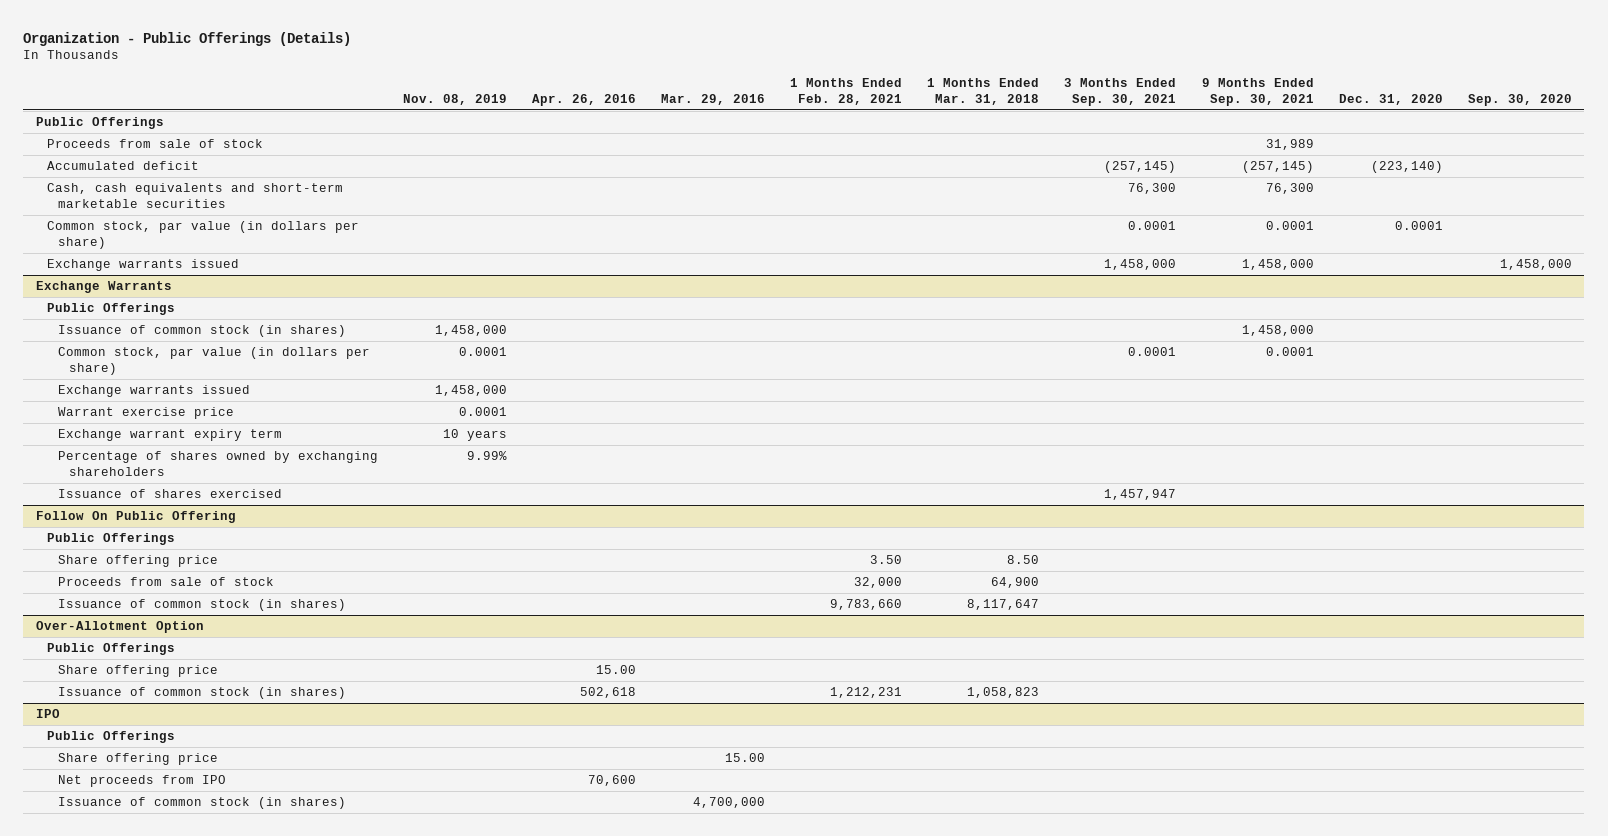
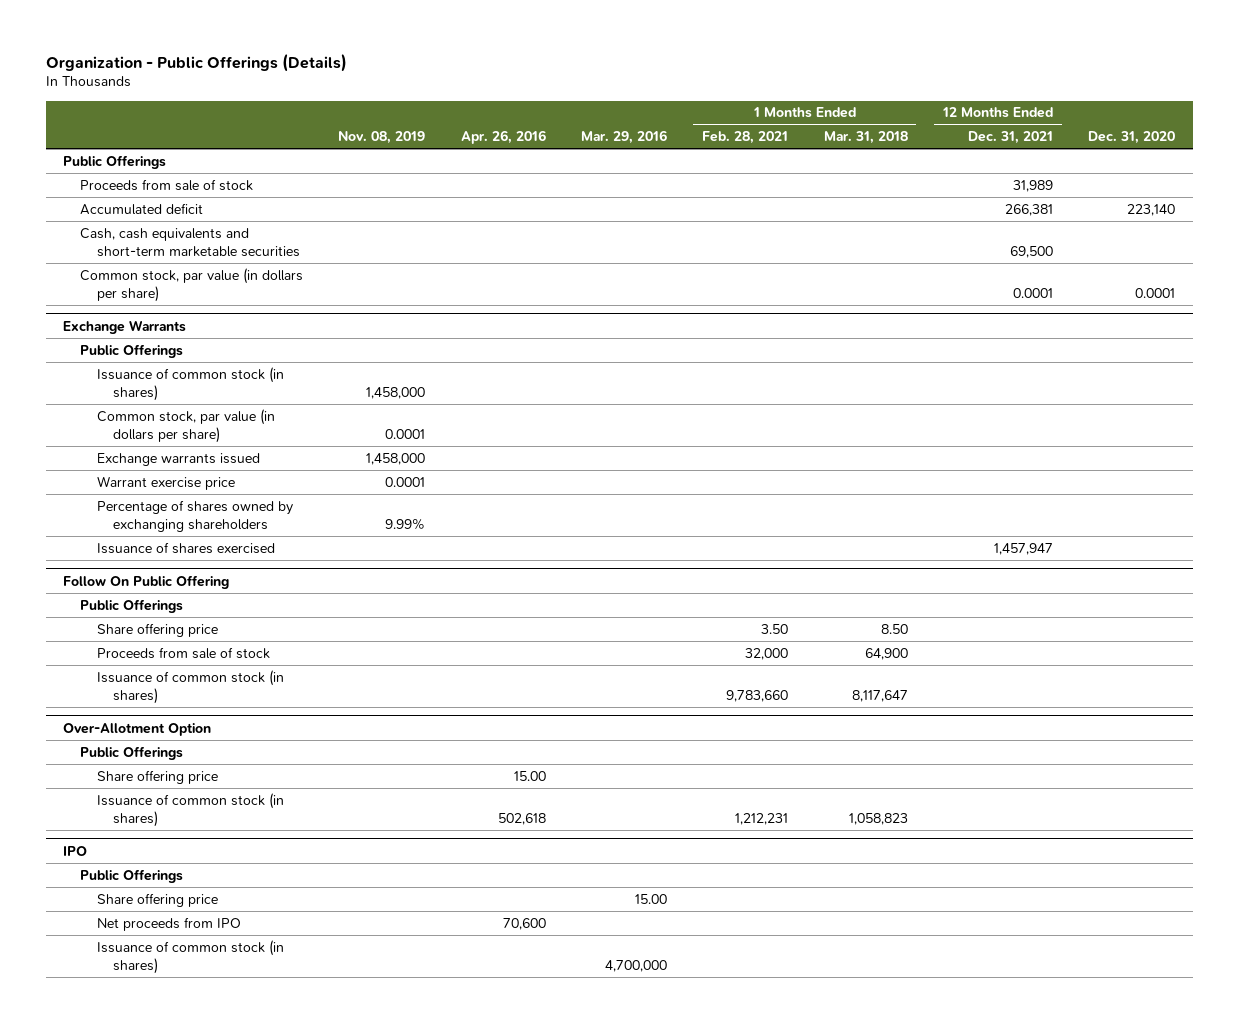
- | Nov. 08, 2019 | Apr. 26, 2016 | Mar. 29, 2016 | 1 Months Ended Feb. 28, 2021 | 1 Months Ended Mar. 31, 2018 | 3 Months Ended Sep. 30, 2021 | 9 Months Ended Sep. 30, 2021 | Dec. 31, 2020 | Sep. 30, 2020
+ | Nov. 08, 2019 | Apr. 26, 2016 | Mar. 29, 2016 | 1 Months Ended Feb. 28, 2021 | 1 Months Ended Mar. 31, 2018 | 12 Months Ended Dec. 31, 2021 | Dec. 31, 2020
- Accumulated deficit | | | | | | (257,145) | (257,145) | (223,140) |
+ Accumulated deficit | | | | | | 266,381 | 223,140
- Exchange warrants issued | | | | | | 1,458,000 | 1,458,000 | | 1,458,000
@ Exchange Warrants
- Exchange warrant expiry term | 10 years | | | | | | | |

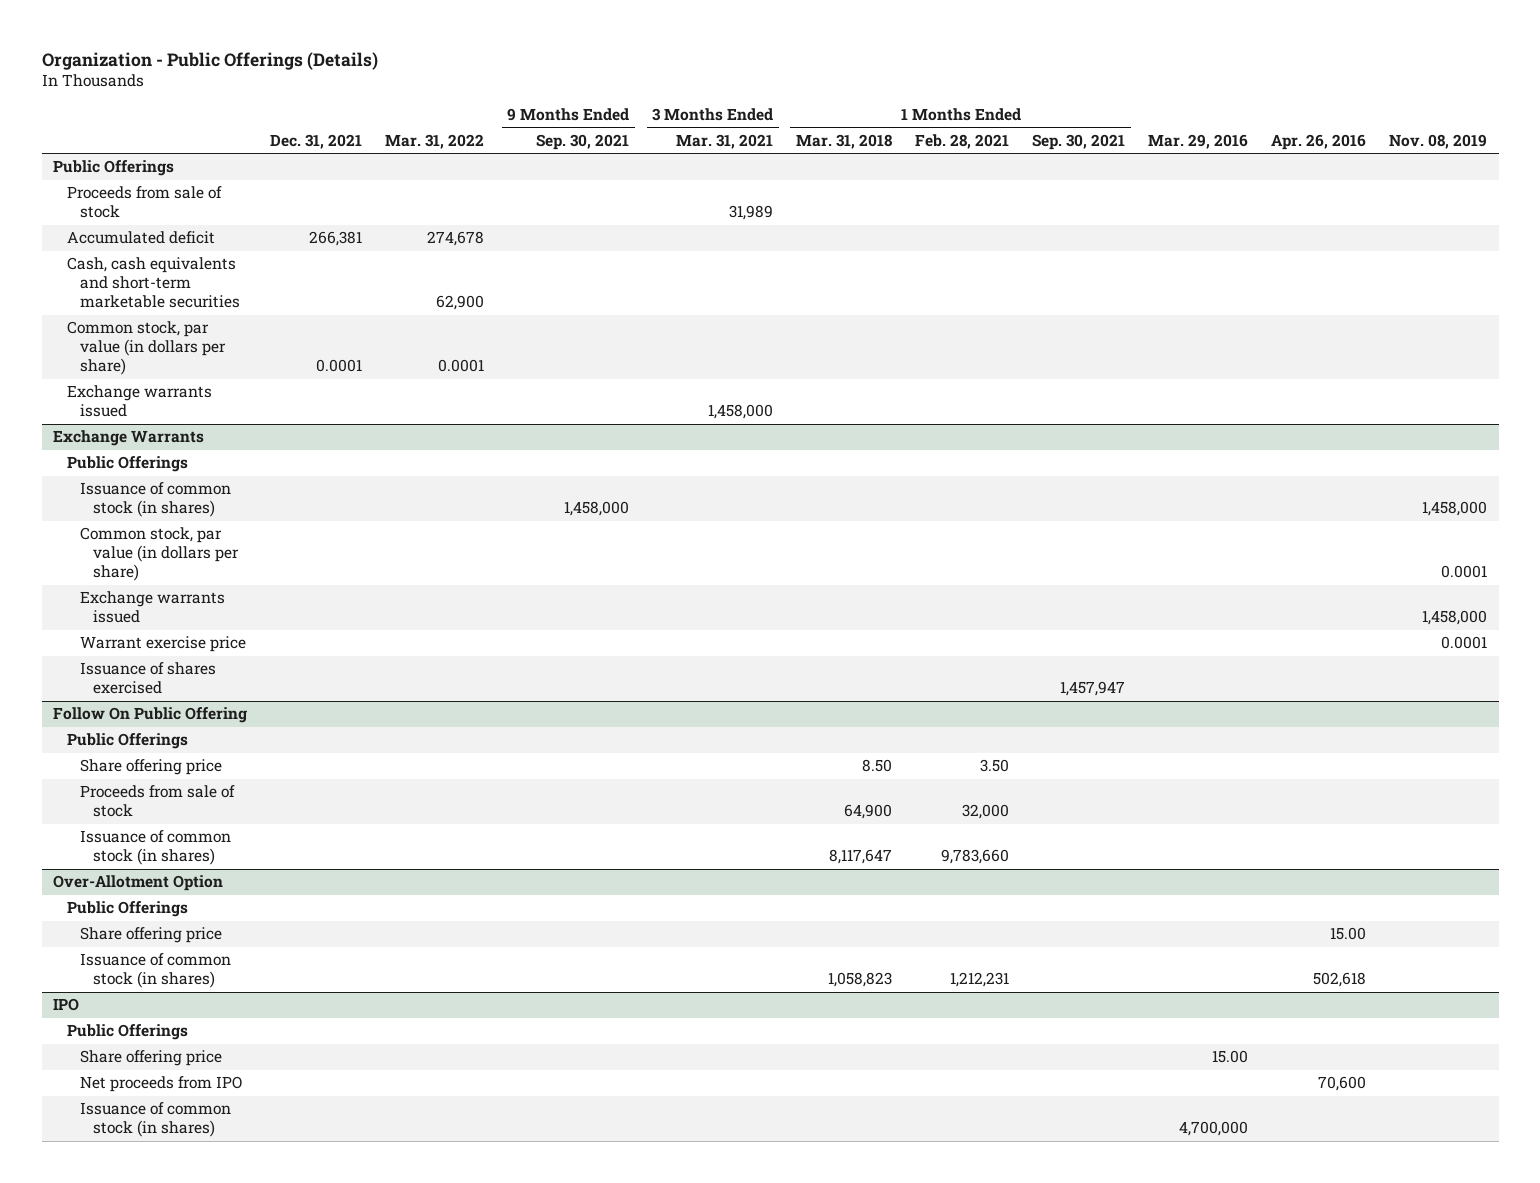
- | Nov. 08, 2019 | Apr. 26, 2016 | Mar. 29, 2016 | 1 Months Ended Feb. 28, 2021 | 1 Months Ended Mar. 31, 2018 | 12 Months Ended Dec. 31, 2021 | Dec. 31, 2020
+ | Dec. 31, 2021 | Mar. 31, 2022 | 9 Months Ended Sep. 30, 2021 | 3 Months Ended Mar. 31, 2021 | 1 Months Ended Mar. 31, 2018 | 1 Months Ended Feb. 28, 2021 | 1 Months Ended Sep. 30, 2021 | Mar. 29, 2016 | Apr. 26, 2016 | Nov. 08, 2019
+ Exchange warrants issued | | | | 1,458,000 | | | | | |
@ Exchange Warrants
- Percentage of shares owned by exchanging shareholders | 9.99% | | | | | |

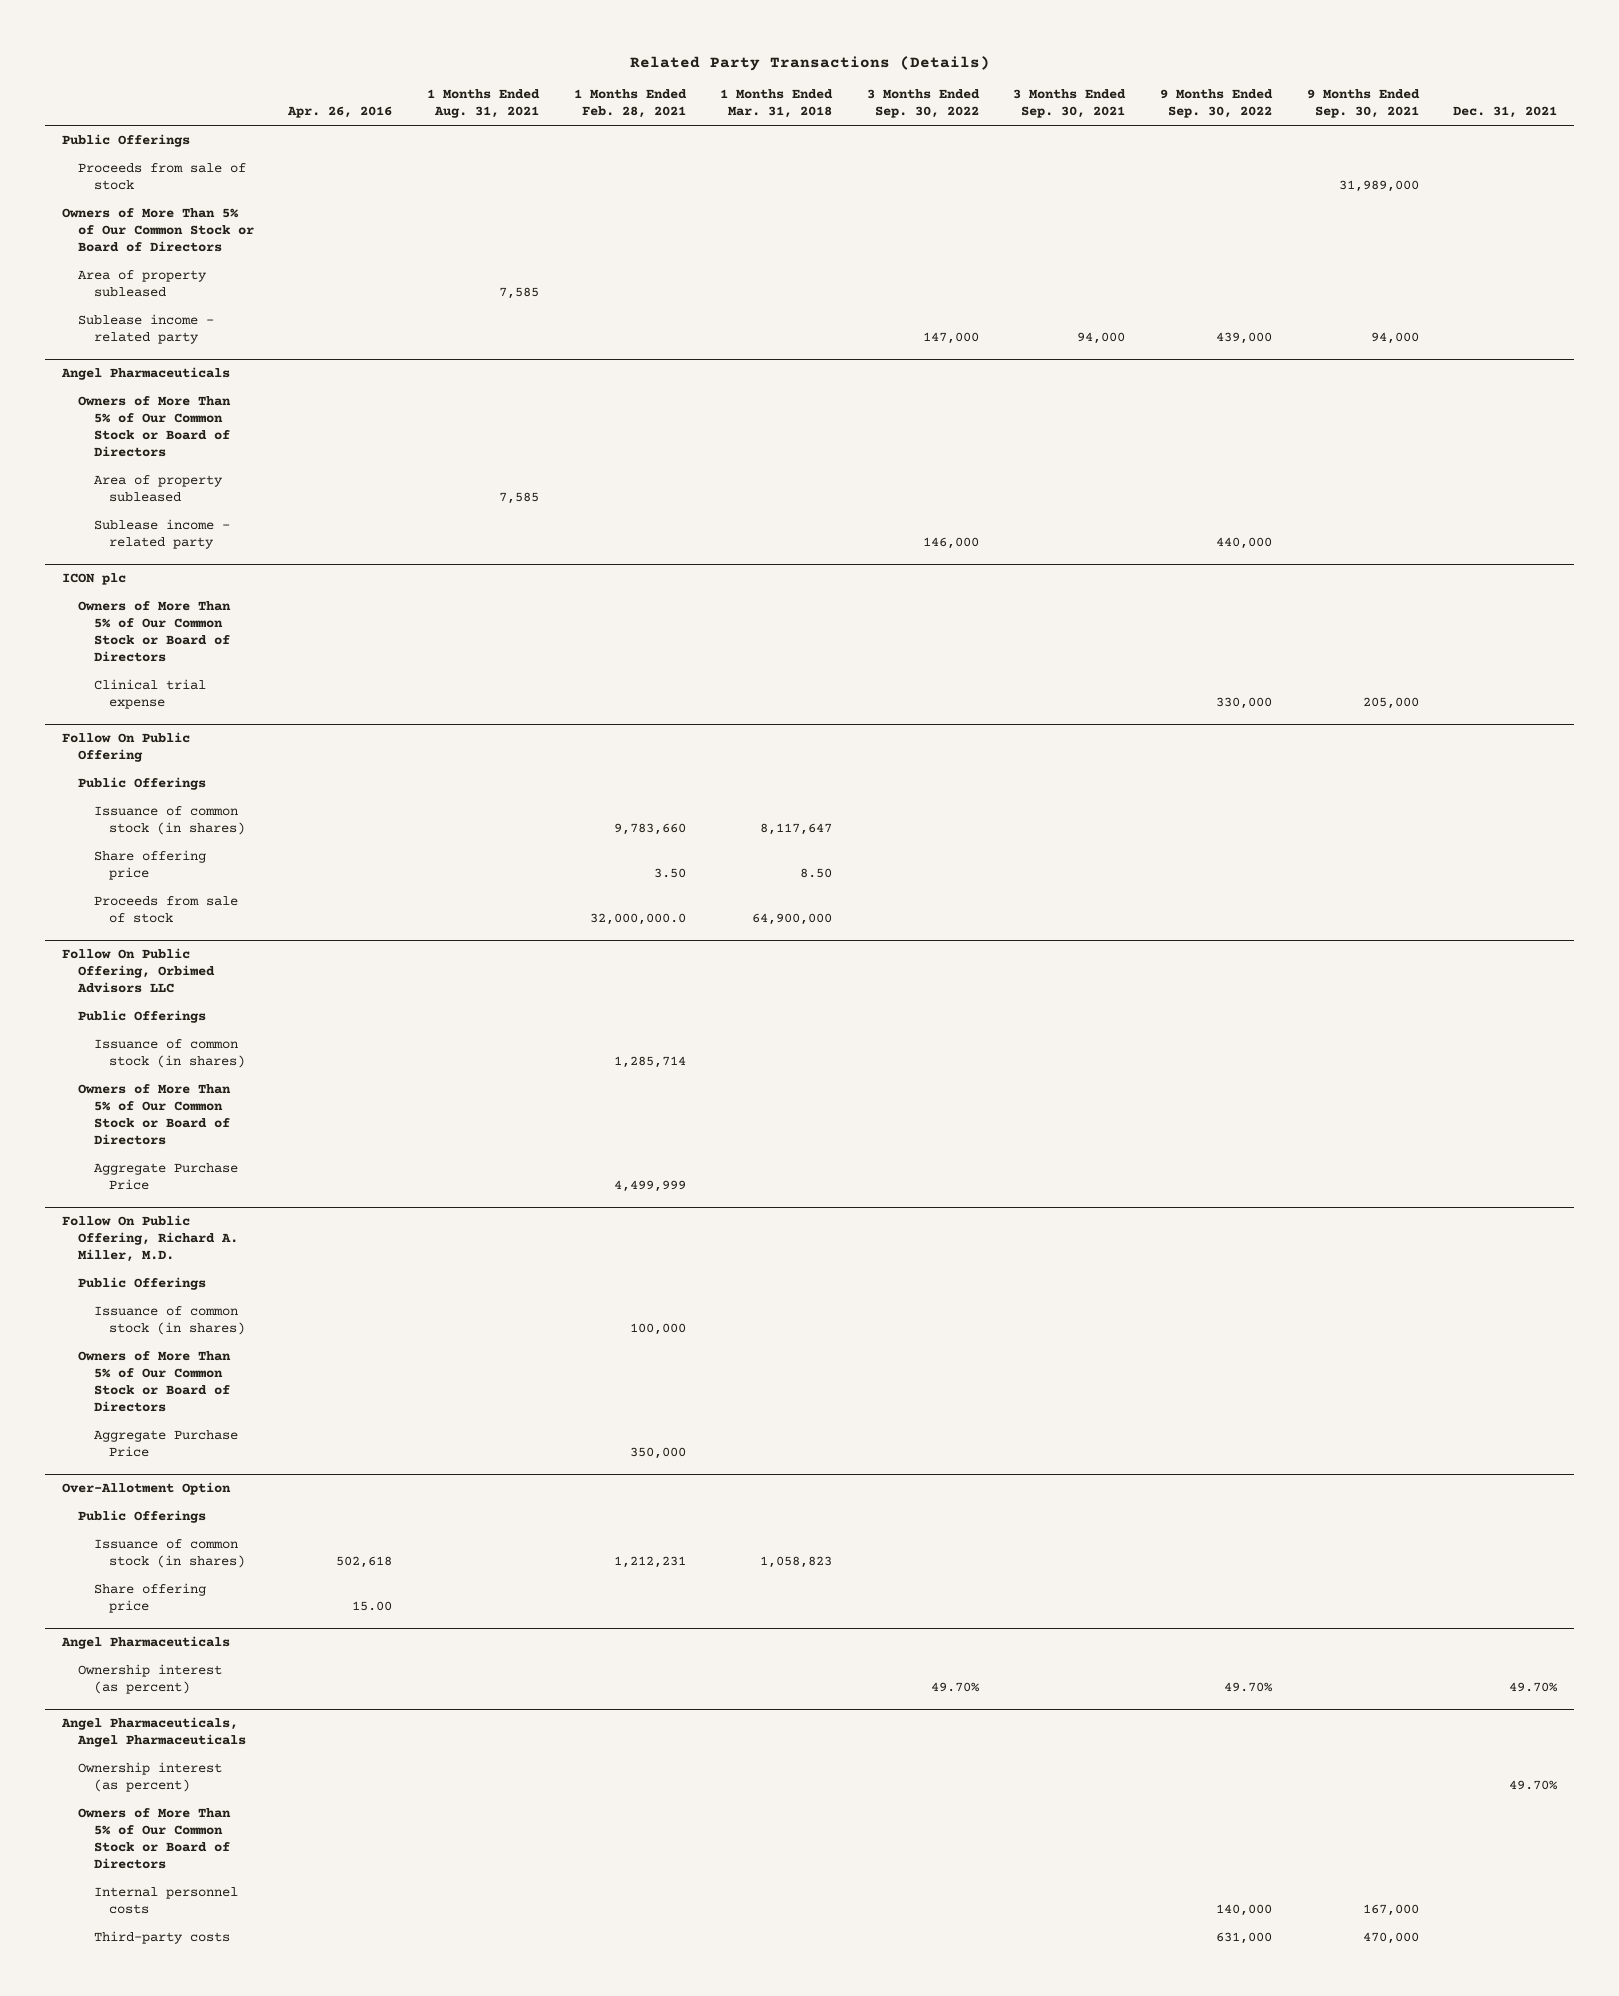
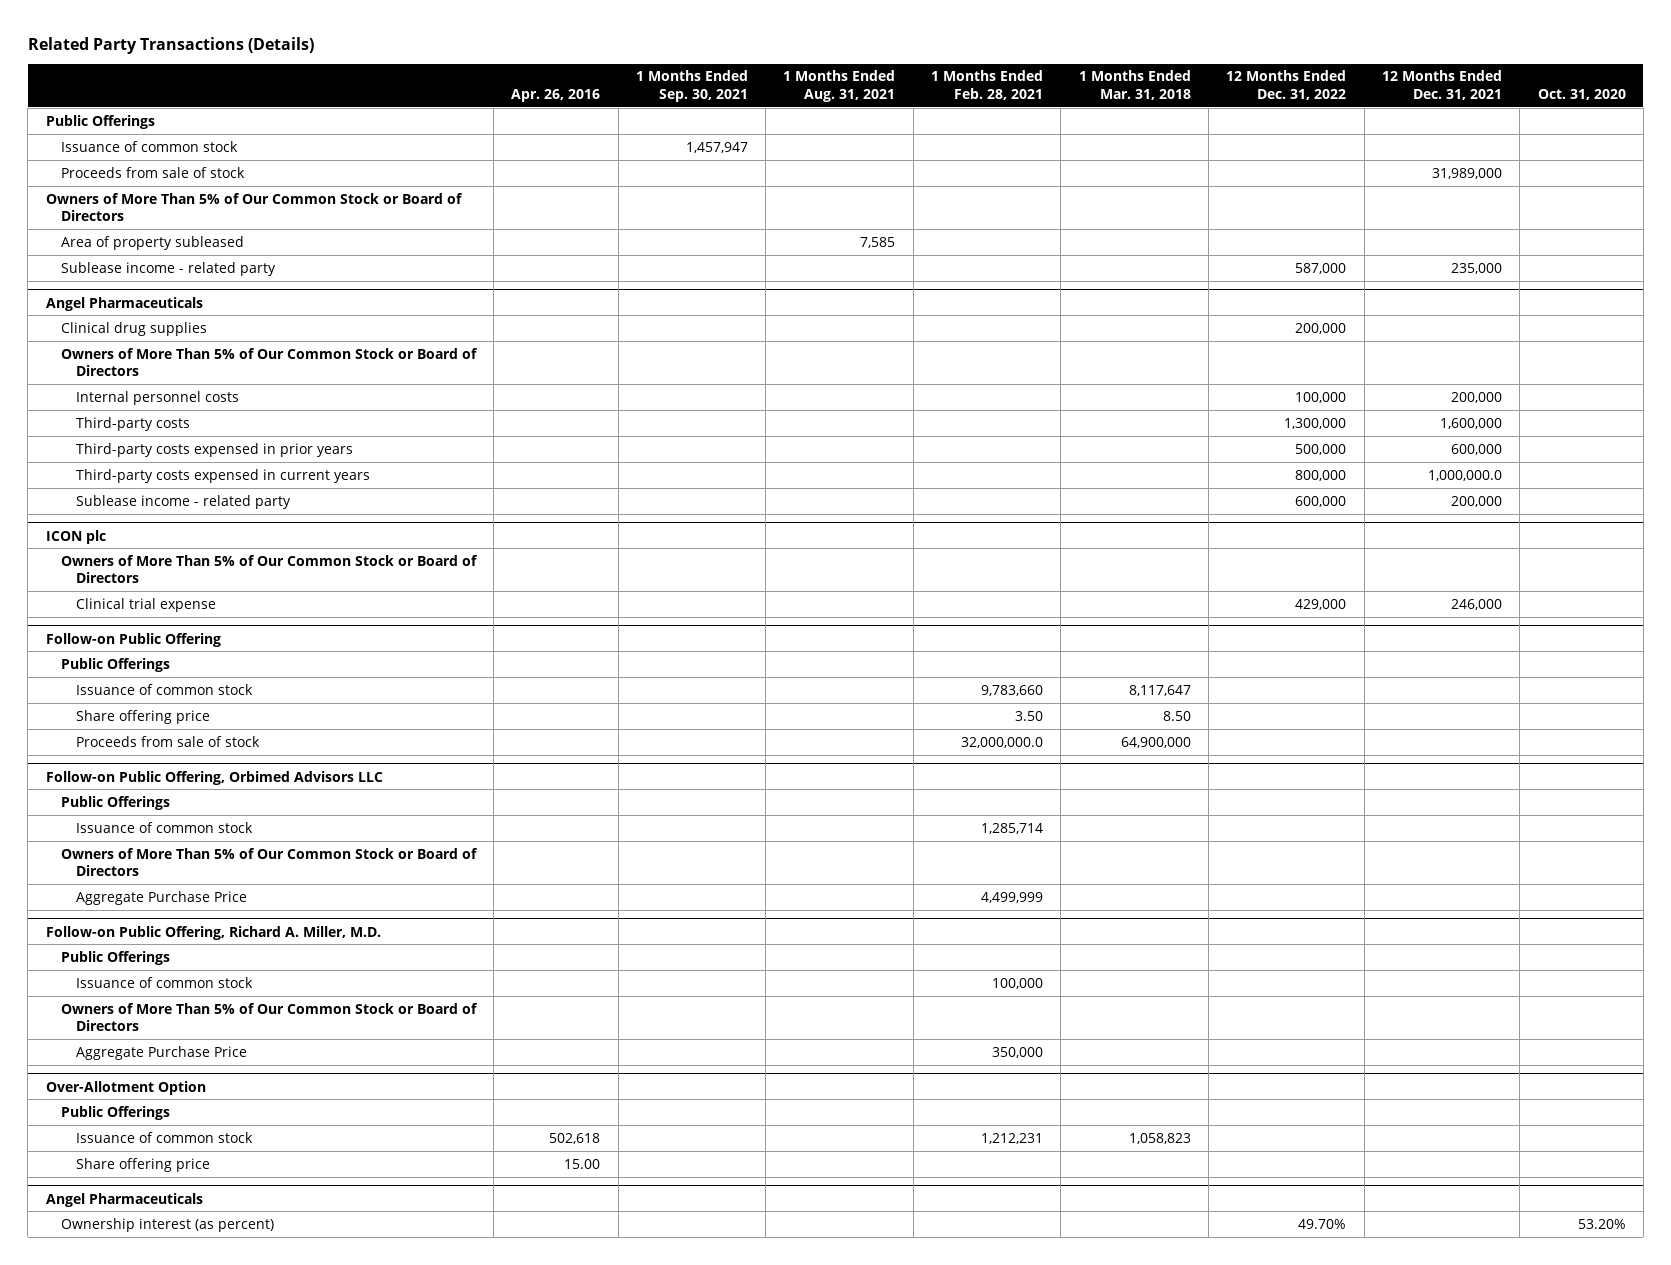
- | Apr. 26, 2016 | 1 Months Ended Aug. 31, 2021 | 1 Months Ended Feb. 28, 2021 | 1 Months Ended Mar. 31, 2018 | 3 Months Ended Sep. 30, 2022 | 3 Months Ended Sep. 30, 2021 | 9 Months Ended Sep. 30, 2022 | 9 Months Ended Sep. 30, 2021 | Dec. 31, 2021
+ | Apr. 26, 2016 | 1 Months Ended Sep. 30, 2021 | 1 Months Ended Aug. 31, 2021 | 1 Months Ended Feb. 28, 2021 | 1 Months Ended Mar. 31, 2018 | 12 Months Ended Dec. 31, 2022 | 12 Months Ended Dec. 31, 2021 | Oct. 31, 2020
+ Issuance of common stock | | 1,457,947 | | | | | |
@ Angel Pharmaceuticals
+ Clinical drug supplies | | | | | | 200,000 | |
- Area of property subleased | | 7,585 | | | | | | |
+ Internal personnel costs | | | | | | 100,000 | 200,000 |
+ Third-party costs | | | | | | 1,300,000 | 1,600,000 |
+ Third-party costs expensed in prior years | | | | | | 500,000 | 600,000 |
+ Third-party costs expensed in current years | | | | | | 800,000 | 1,000,000.0 |
- Follow On Public Offering
+ Follow-on Public Offering
- Issuance of common stock (in shares) | | | 9,783,660 | 8,117,647 | | | | |
+ Issuance of common stock | | | | 9,783,660 | 8,117,647 | | |
- Follow On Public Offering, Orbimed Advisors LLC
+ Follow-on Public Offering, Orbimed Advisors LLC
- Issuance of common stock (in shares) | | | 1,285,714 | | | | | |
+ Issuance of common stock | | | | 1,285,714 | | | |
- Follow On Public Offering, Richard A. Miller, M.D.
+ Follow-on Public Offering, Richard A. Miller, M.D.
- Issuance of common stock (in shares) | | | 100,000 | | | | | |
+ Issuance of common stock | | | | 100,000 | | | |
@ Over-Allotment Option
- Issuance of common stock (in shares) | 502,618 | | 1,212,231 | 1,058,823 | | | | |
+ Issuance of common stock | 502,618 | | | 1,212,231 | 1,058,823 | | |
- Angel Pharmaceuticals, Angel Pharmaceuticals
- Ownership interest (as percent) | | | | | | | | | 49.70%
- Owners of More Than 5% of Our Common Stock or Board of Directors
- Internal personnel costs | | | | | | | 140,000 | 167,000 |
- Third-party costs | | | | | | | 631,000 | 470,000 |

